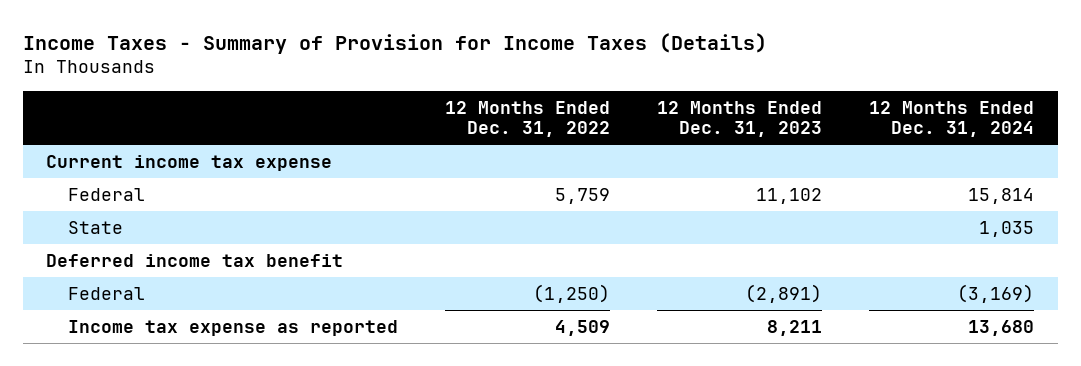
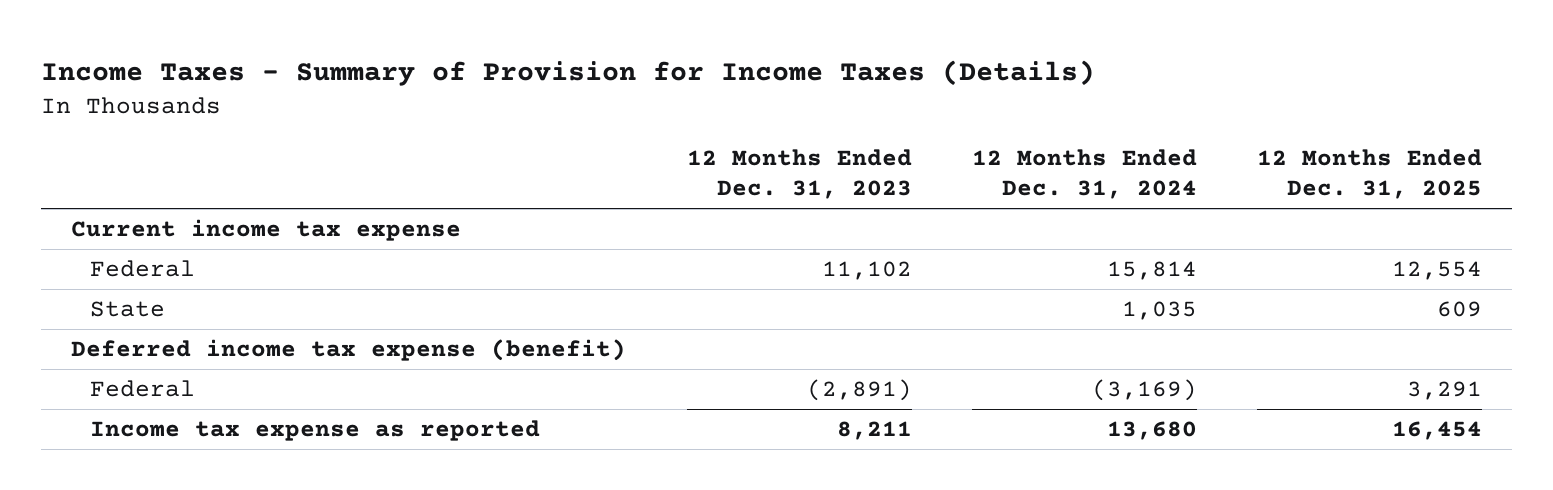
- | 12 Months Ended Dec. 31, 2022 | 12 Months Ended Dec. 31, 2023 | 12 Months Ended Dec. 31, 2024
+ | 12 Months Ended Dec. 31, 2023 | 12 Months Ended Dec. 31, 2024 | 12 Months Ended Dec. 31, 2025
- Deferred income tax benefit
+ Deferred income tax expense (benefit)

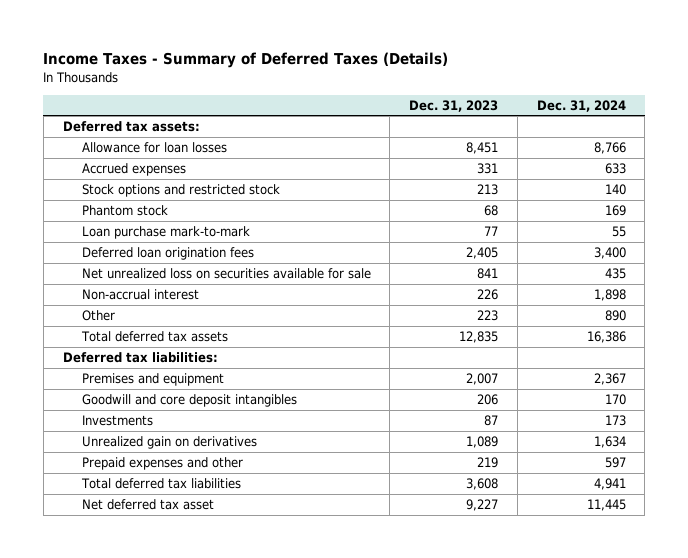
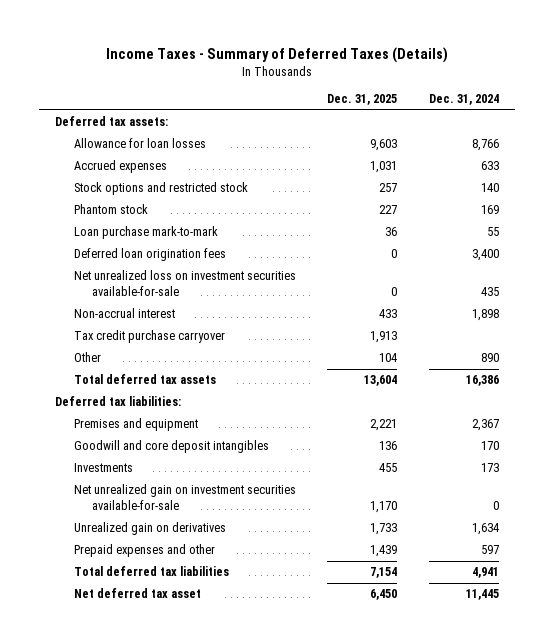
- | Dec. 31, 2023 | Dec. 31, 2024
+ | Dec. 31, 2025 | Dec. 31, 2024
- Net unrealized loss on securities available for sale | 841 | 435
+ Net unrealized loss on investment securities available-for-sale | 0 | 435
+ Tax credit purchase carryover | 1,913 |
+ Net unrealized gain on investment securities available-for-sale | 1,170 | 0

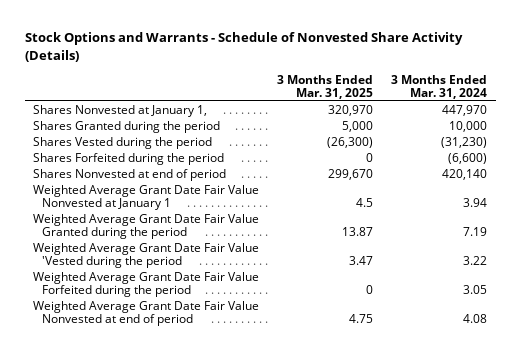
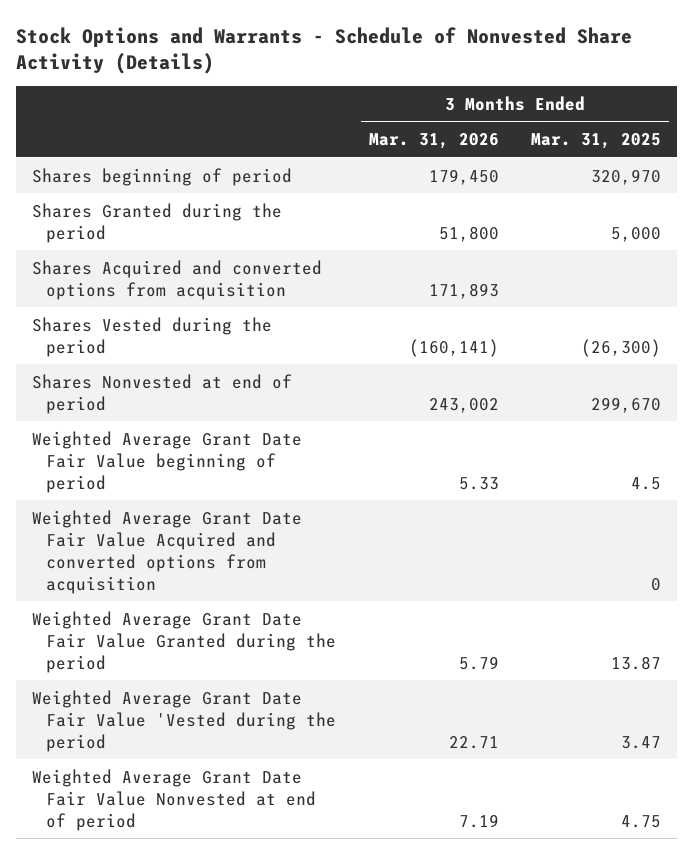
- | 3 Months Ended Mar. 31, 2025 | 3 Months Ended Mar. 31, 2024
+ | 3 Months Ended Mar. 31, 2026 | 3 Months Ended Mar. 31, 2025
- Shares Nonvested at January 1, | 320,970 | 447,970
+ Shares beginning of period | 179,450 | 320,970
+ Shares Acquired and converted options from acquisition | 171,893 |
- Shares Forfeited during the period | 0 | (6,600)
- Weighted Average Grant Date Fair Value Nonvested at January 1 | 4.5 | 3.94
+ Weighted Average Grant Date Fair Value beginning of period | 5.33 | 4.5
+ Weighted Average Grant Date Fair Value Acquired and converted options from acquisition | | 0
- Weighted Average Grant Date Fair Value Forfeited during the period | 0 | 3.05

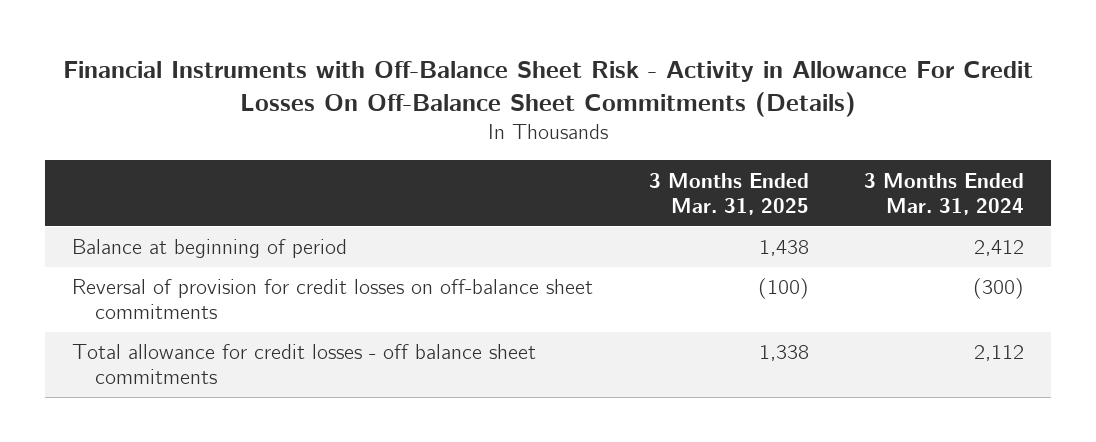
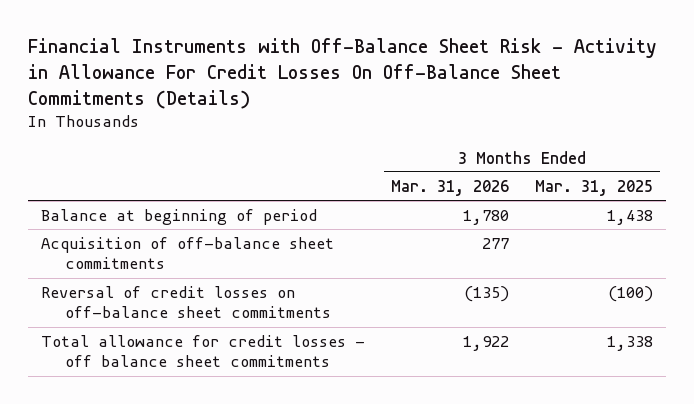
- | 3 Months Ended Mar. 31, 2025 | 3 Months Ended Mar. 31, 2024
+ | 3 Months Ended Mar. 31, 2026 | 3 Months Ended Mar. 31, 2025
- Reversal of provision for credit losses on off-balance sheet commitments | (100) | (300)
+ Acquisition of off-balance sheet commitments | 277 |
+ Reversal of credit losses on off-balance sheet commitments | (135) | (100)

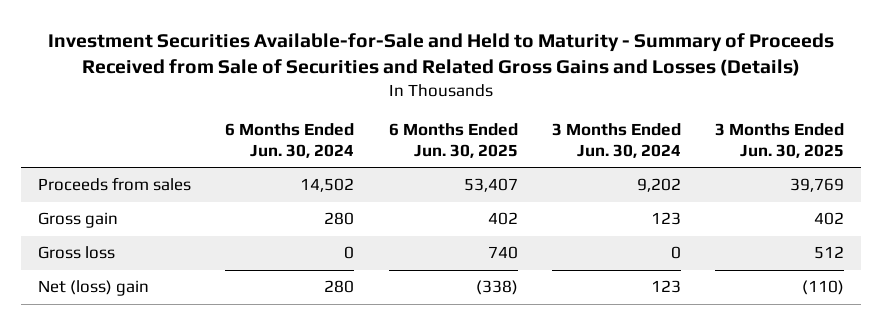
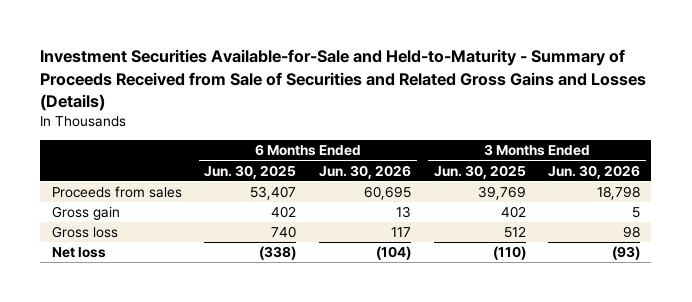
- Investment Securities Available-for-Sale and Held to Maturity - Summary of Proceeds Received from Sale of Securities and Related Gross Gains and Losses (Details)
+ Investment Securities Available-for-Sale and Held-to-Maturity - Summary of Proceeds Received from Sale of Securities and Related Gross Gains and Losses (Details)
- | 6 Months Ended Jun. 30, 2024 | 6 Months Ended Jun. 30, 2025 | 3 Months Ended Jun. 30, 2024 | 3 Months Ended Jun. 30, 2025
+ | 6 Months Ended Jun. 30, 2025 | 6 Months Ended Jun. 30, 2026 | 3 Months Ended Jun. 30, 2025 | 3 Months Ended Jun. 30, 2026
- Net (loss) gain | 280 | (338) | 123 | (110)
+ Net loss | (338) | (104) | (110) | (93)

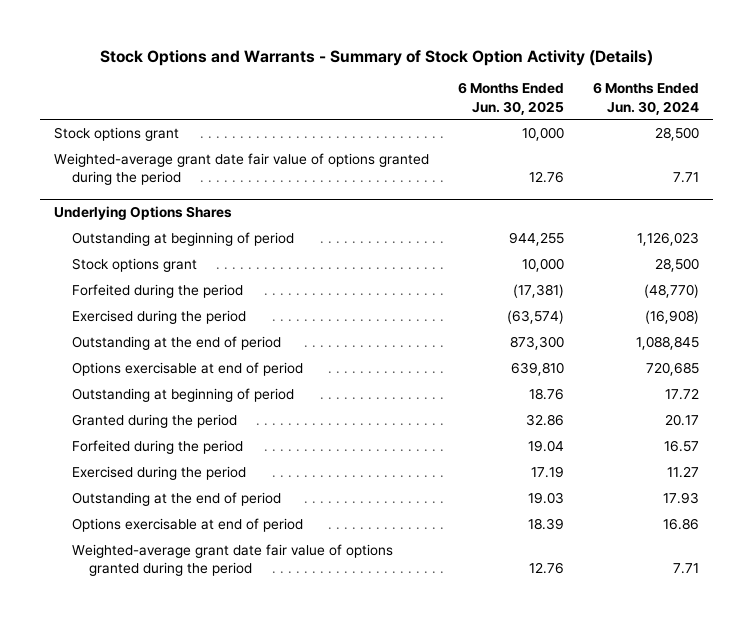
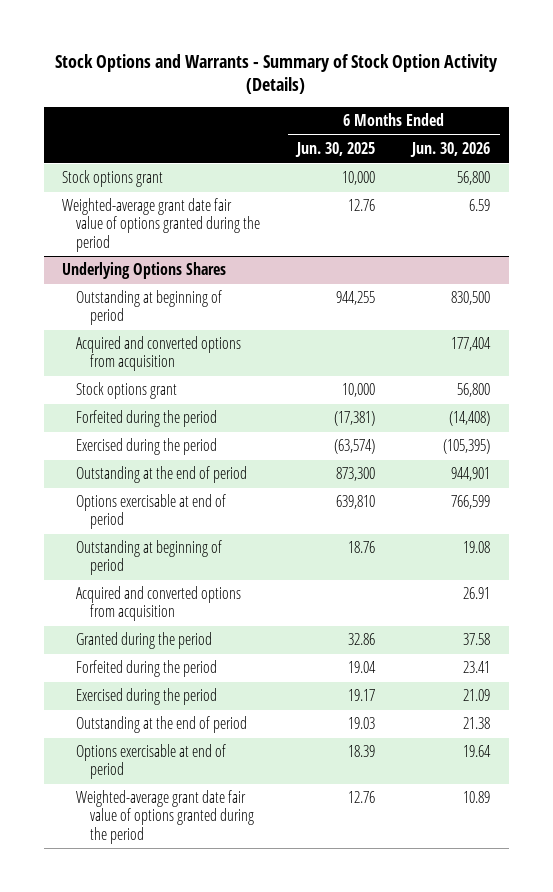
- | 6 Months Ended Jun. 30, 2025 | 6 Months Ended Jun. 30, 2024
+ | 6 Months Ended Jun. 30, 2025 | 6 Months Ended Jun. 30, 2026
@ Underlying Options Shares
+ Acquired and converted options from acquisition | | 177,404
+ Acquired and converted options from acquisition | | 26.91
- Exercised during the period | 17.19 | 11.27
+ Exercised during the period | 19.17 | 21.09

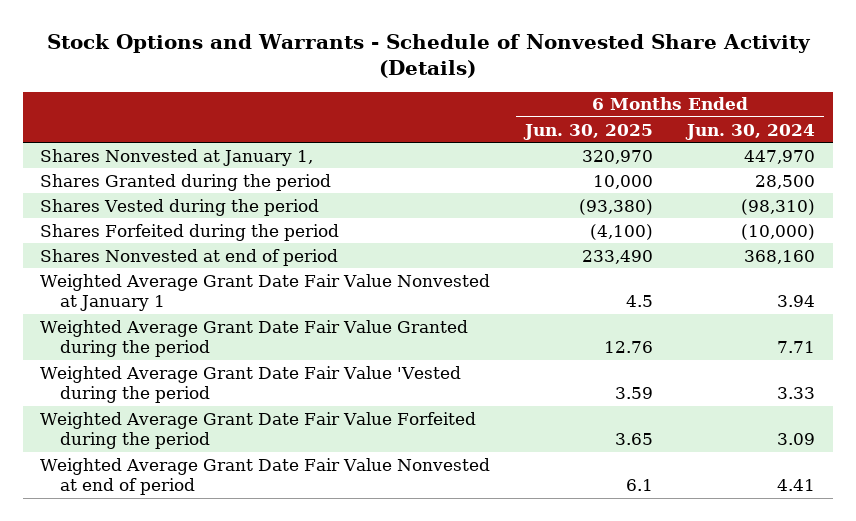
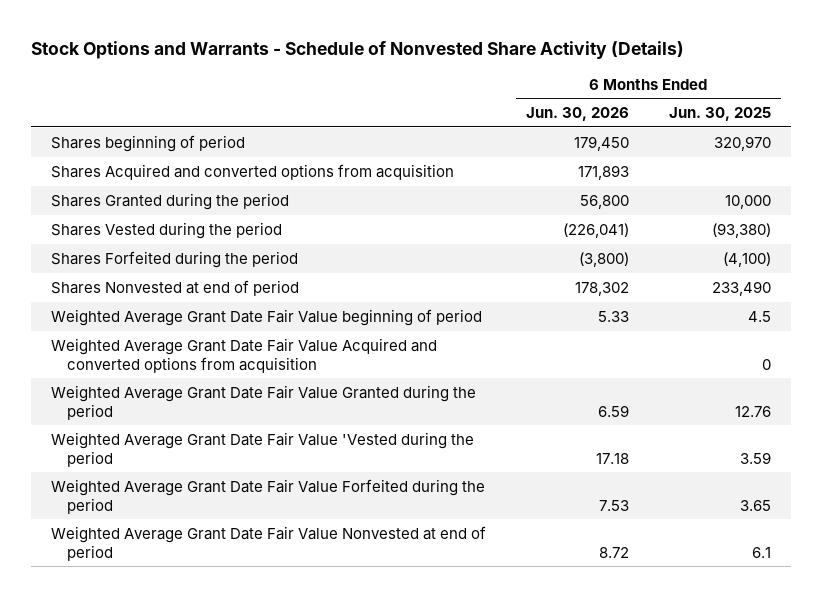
- | 6 Months Ended Jun. 30, 2025 | 6 Months Ended Jun. 30, 2024
+ | 6 Months Ended Jun. 30, 2026 | 6 Months Ended Jun. 30, 2025
- Shares Nonvested at January 1, | 320,970 | 447,970
+ Shares beginning of period | 179,450 | 320,970
+ Shares Acquired and converted options from acquisition | 171,893 |
- Weighted Average Grant Date Fair Value Nonvested at January 1 | 4.5 | 3.94
+ Weighted Average Grant Date Fair Value beginning of period | 5.33 | 4.5
+ Weighted Average Grant Date Fair Value Acquired and converted options from acquisition | | 0

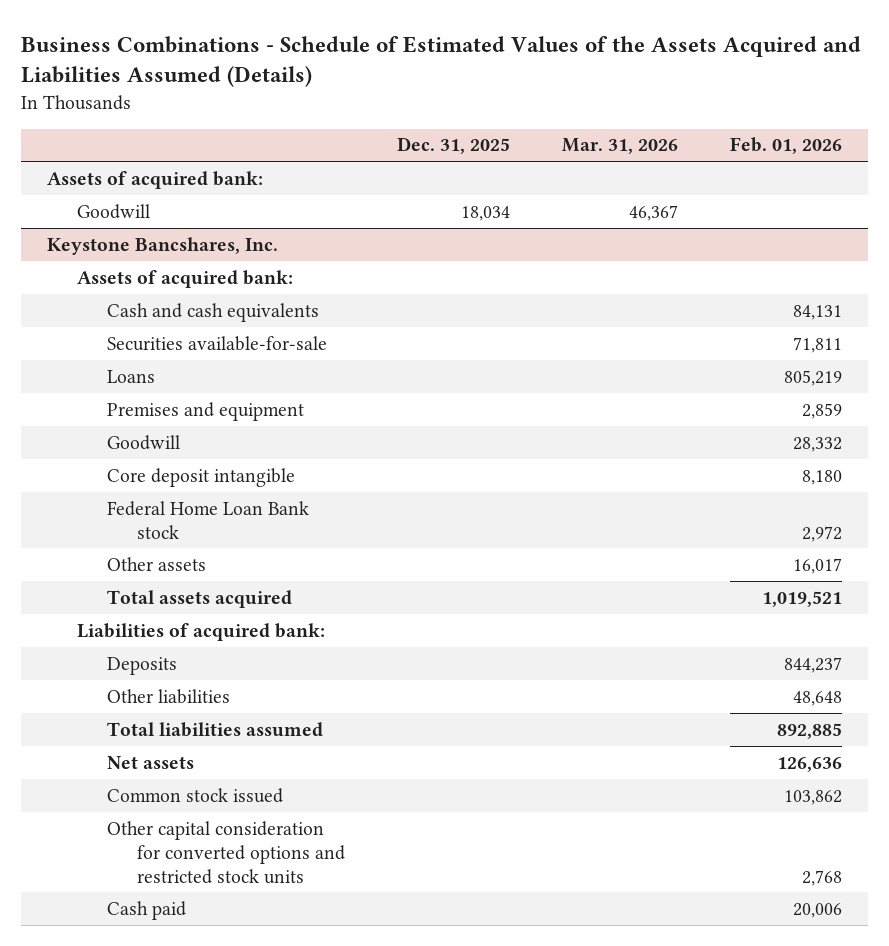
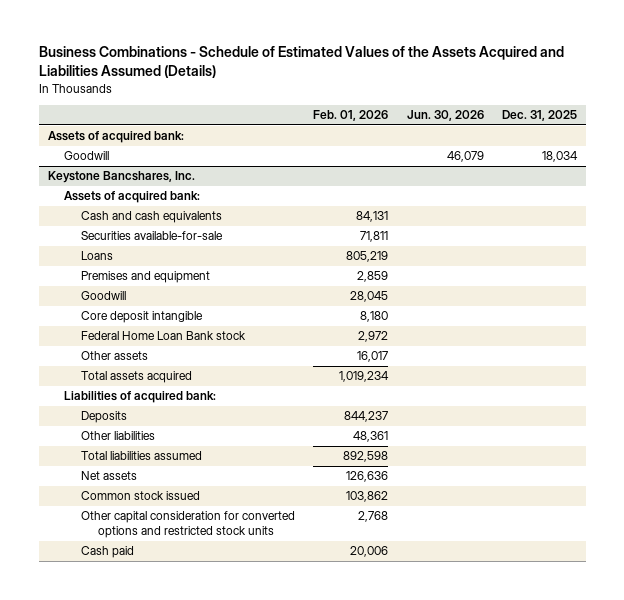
- | Dec. 31, 2025 | Mar. 31, 2026 | Feb. 01, 2026
+ | Feb. 01, 2026 | Jun. 30, 2026 | Dec. 31, 2025
@ Keystone Bancshares, Inc.
- Goodwill | | | 28,332
+ Goodwill | 28,045 | |
- Total assets acquired | | | 1,019,521
+ Total assets acquired | 1,019,234 | |
- Other liabilities | | | 48,648
- Total liabilities assumed | | | 892,885
+ Other liabilities | 48,361 | |
+ Total liabilities assumed | 892,598 | |

